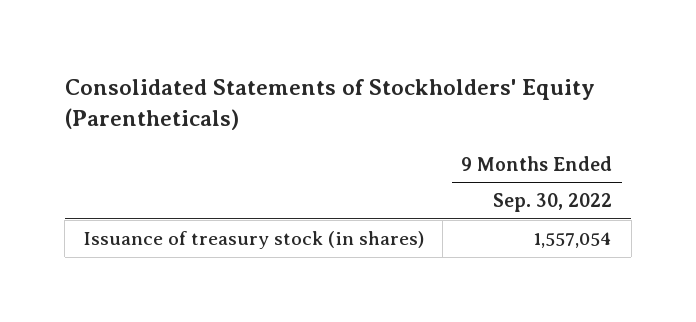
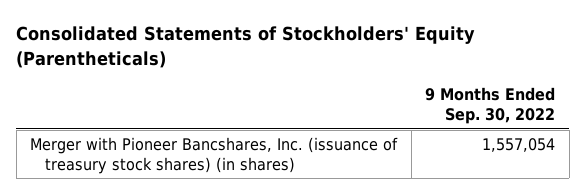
- Issuance of treasury stock (in shares) | 1,557,054
+ Merger with Pioneer Bancshares, Inc. (issuance of treasury stock shares) (in shares) | 1,557,054

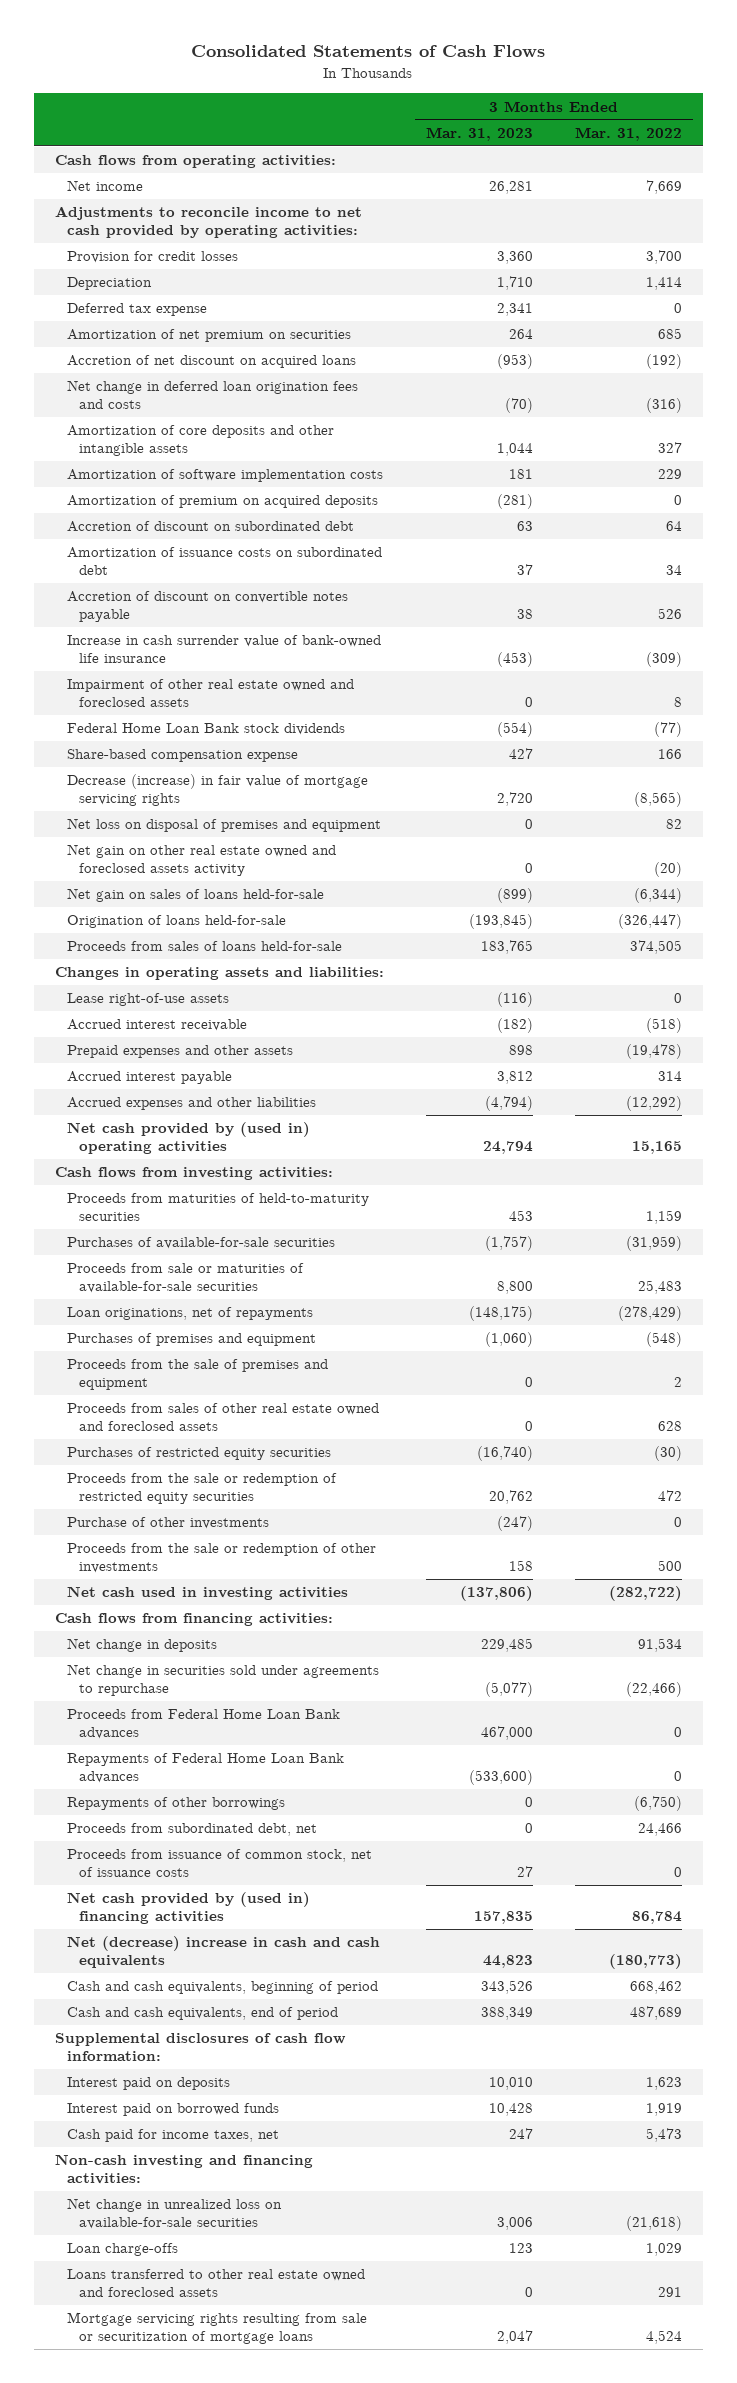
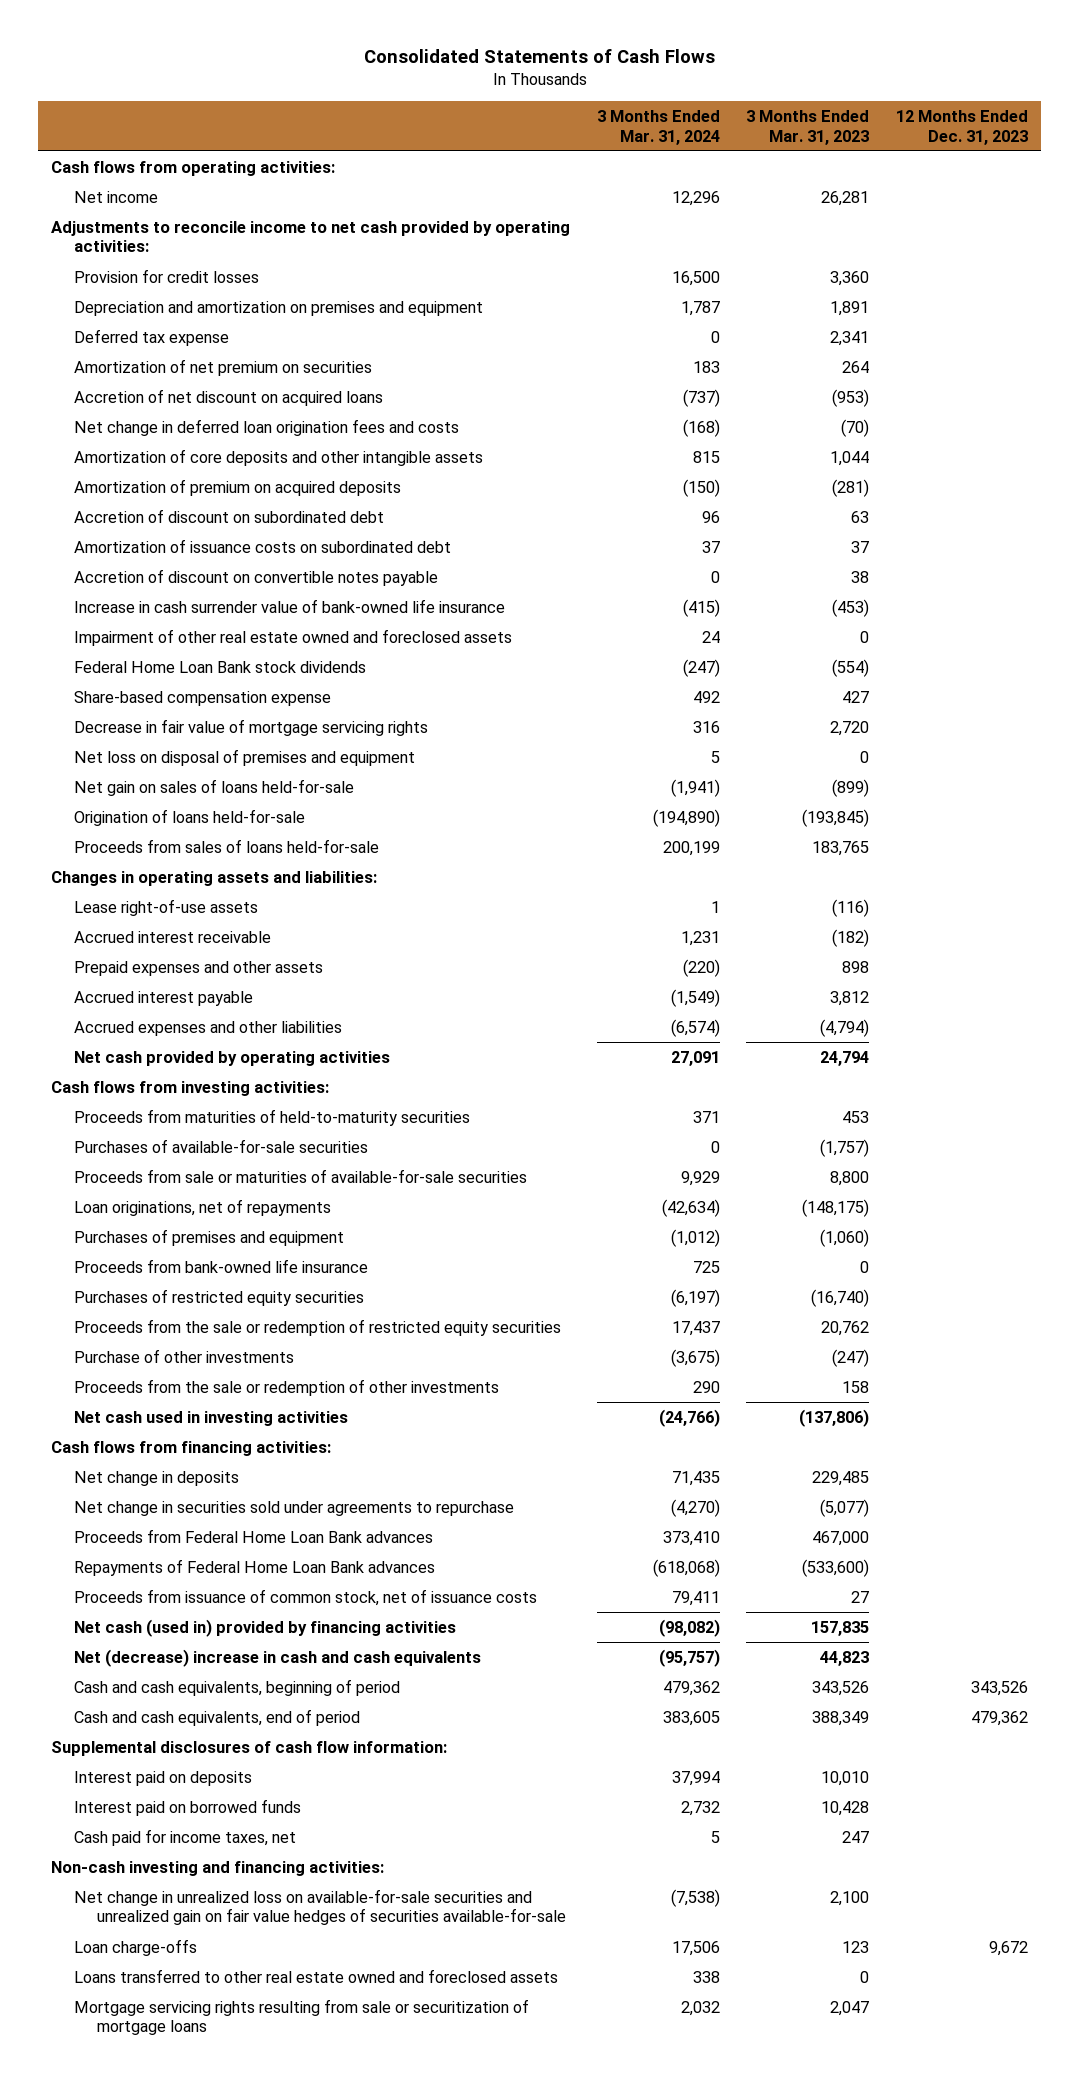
- | 3 Months Ended Mar. 31, 2023 | 3 Months Ended Mar. 31, 2022
+ | 3 Months Ended Mar. 31, 2024 | 3 Months Ended Mar. 31, 2023 | 12 Months Ended Dec. 31, 2023
- Depreciation | 1,710 | 1,414
+ Depreciation and amortization on premises and equipment | 1,787 | 1,891 |
- Amortization of software implementation costs | 181 | 229
- Decrease (increase) in fair value of mortgage servicing rights | 2,720 | (8,565)
+ Decrease in fair value of mortgage servicing rights | 316 | 2,720 |
- Net gain on other real estate owned and foreclosed assets activity | 0 | (20)
- Net cash provided by (used in) operating activities | 24,794 | 15,165
+ Net cash provided by operating activities | 27,091 | 24,794 |
- Proceeds from the sale of premises and equipment | 0 | 2
- Proceeds from sales of other real estate owned and foreclosed assets | 0 | 628
+ Proceeds from bank-owned life insurance | 725 | 0 |
- Repayments of other borrowings | 0 | (6,750)
- Proceeds from subordinated debt, net | 0 | 24,466
- Net cash provided by (used in) financing activities | 157,835 | 86,784
+ Net cash (used in) provided by financing activities | (98,082) | 157,835 |
- Net change in unrealized loss on available-for-sale securities | 3,006 | (21,618)
+ Net change in unrealized loss on available-for-sale securities and unrealized gain on fair value hedges of securities available-for-sale | (7,538) | 2,100 |

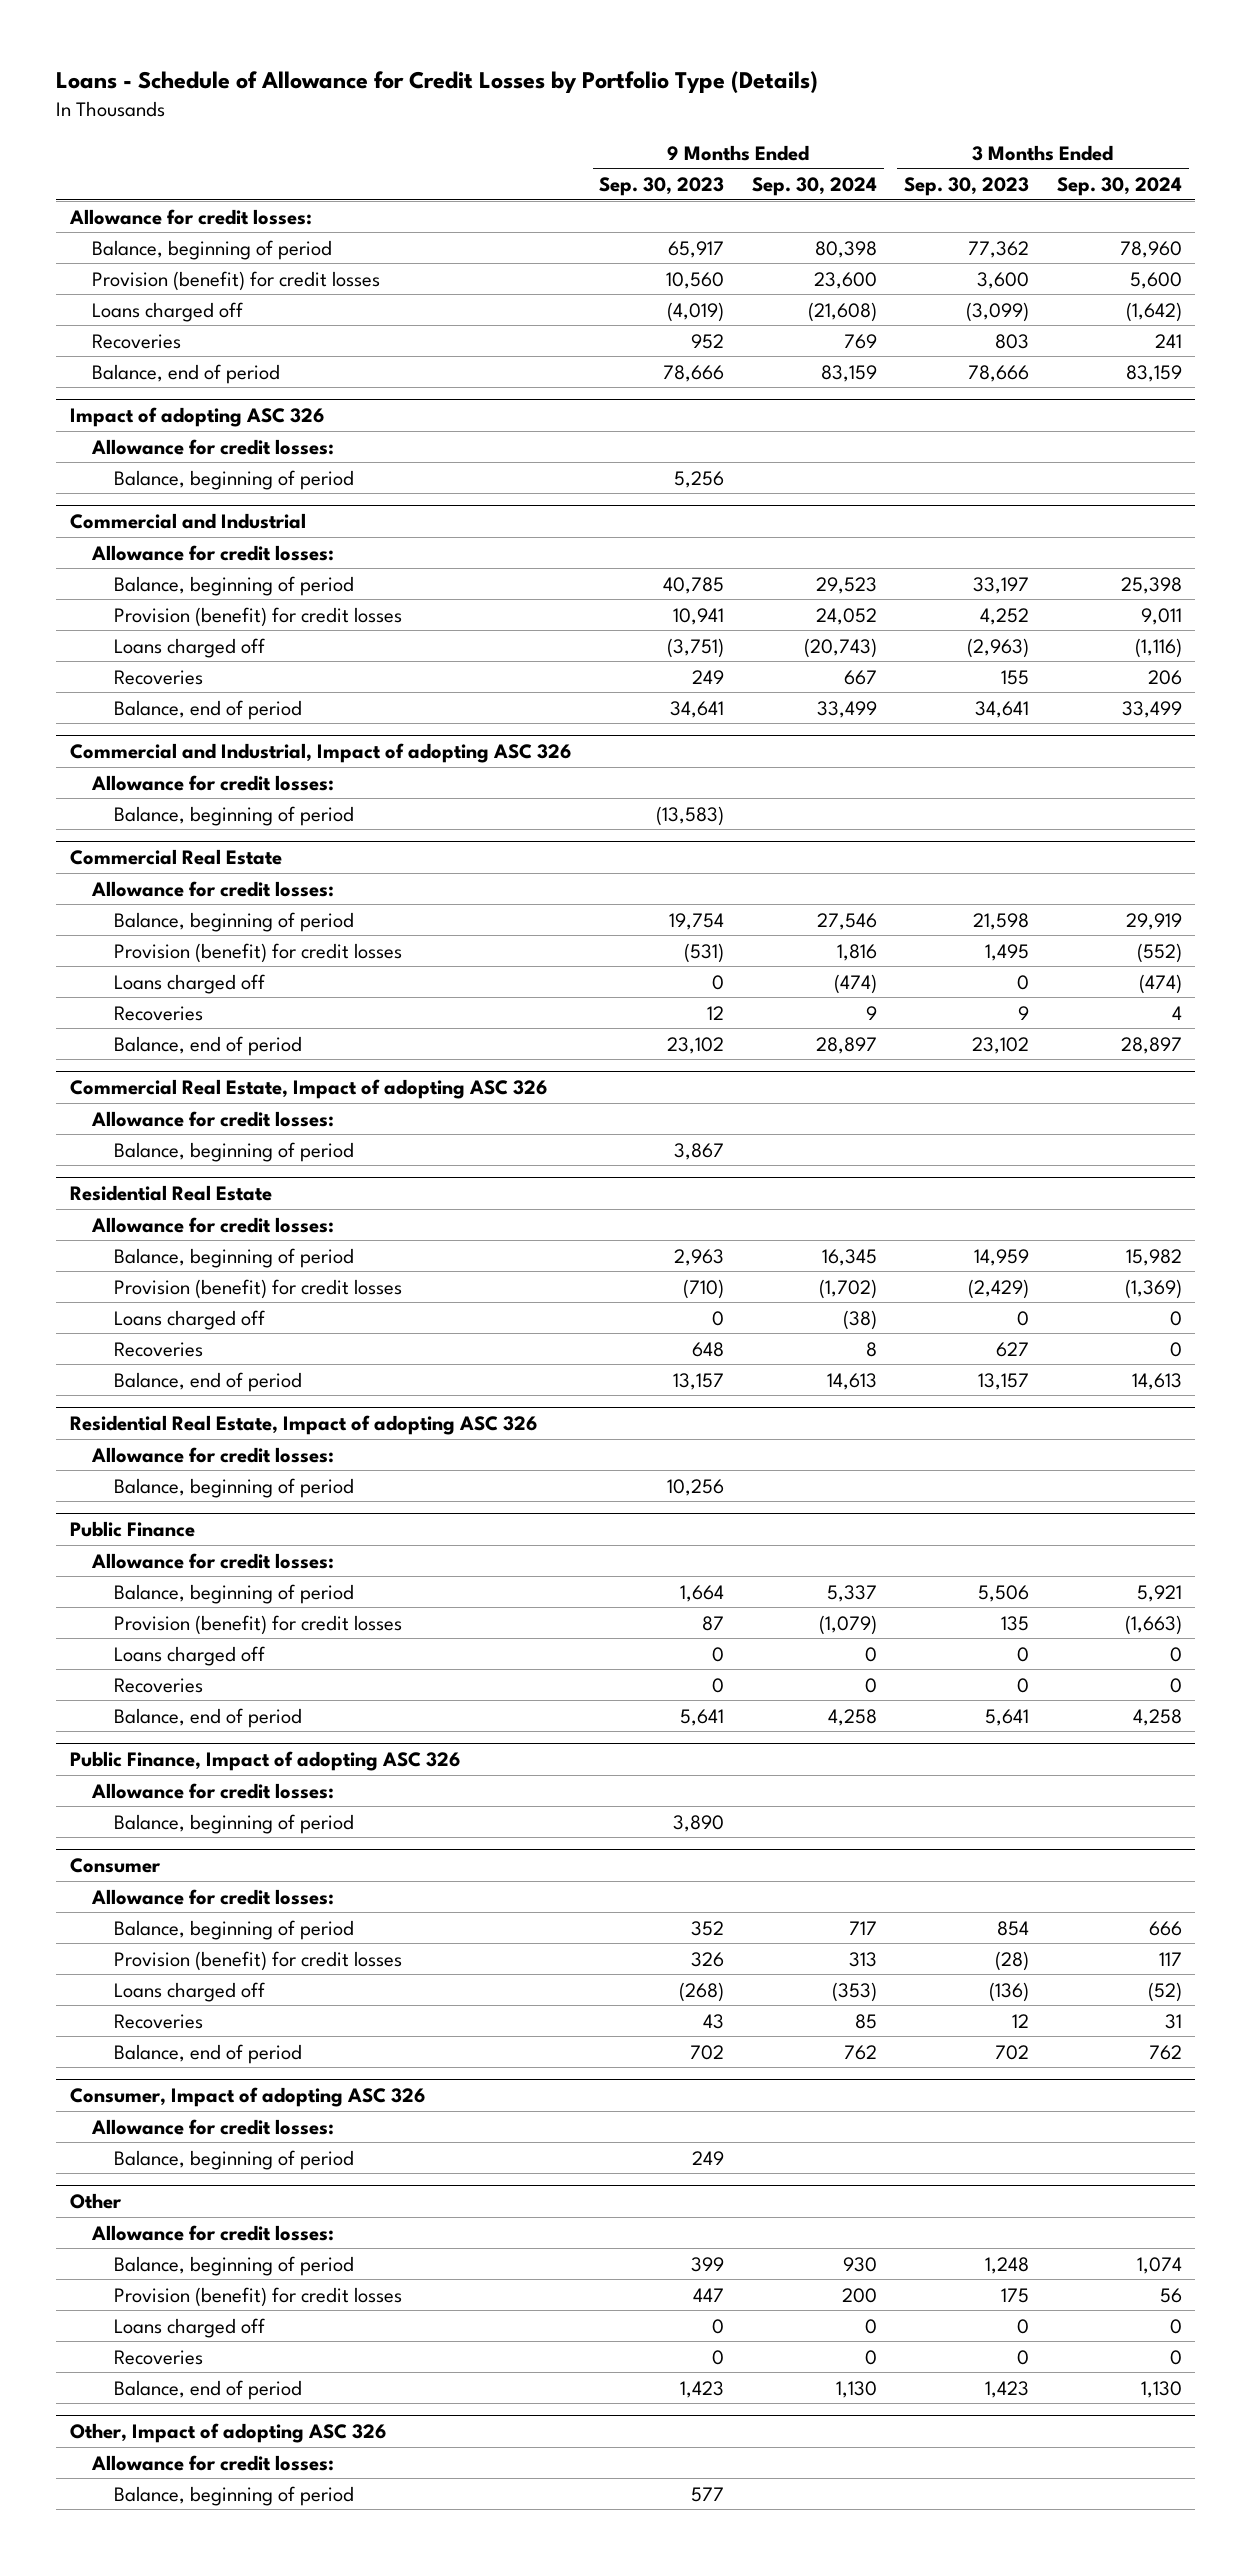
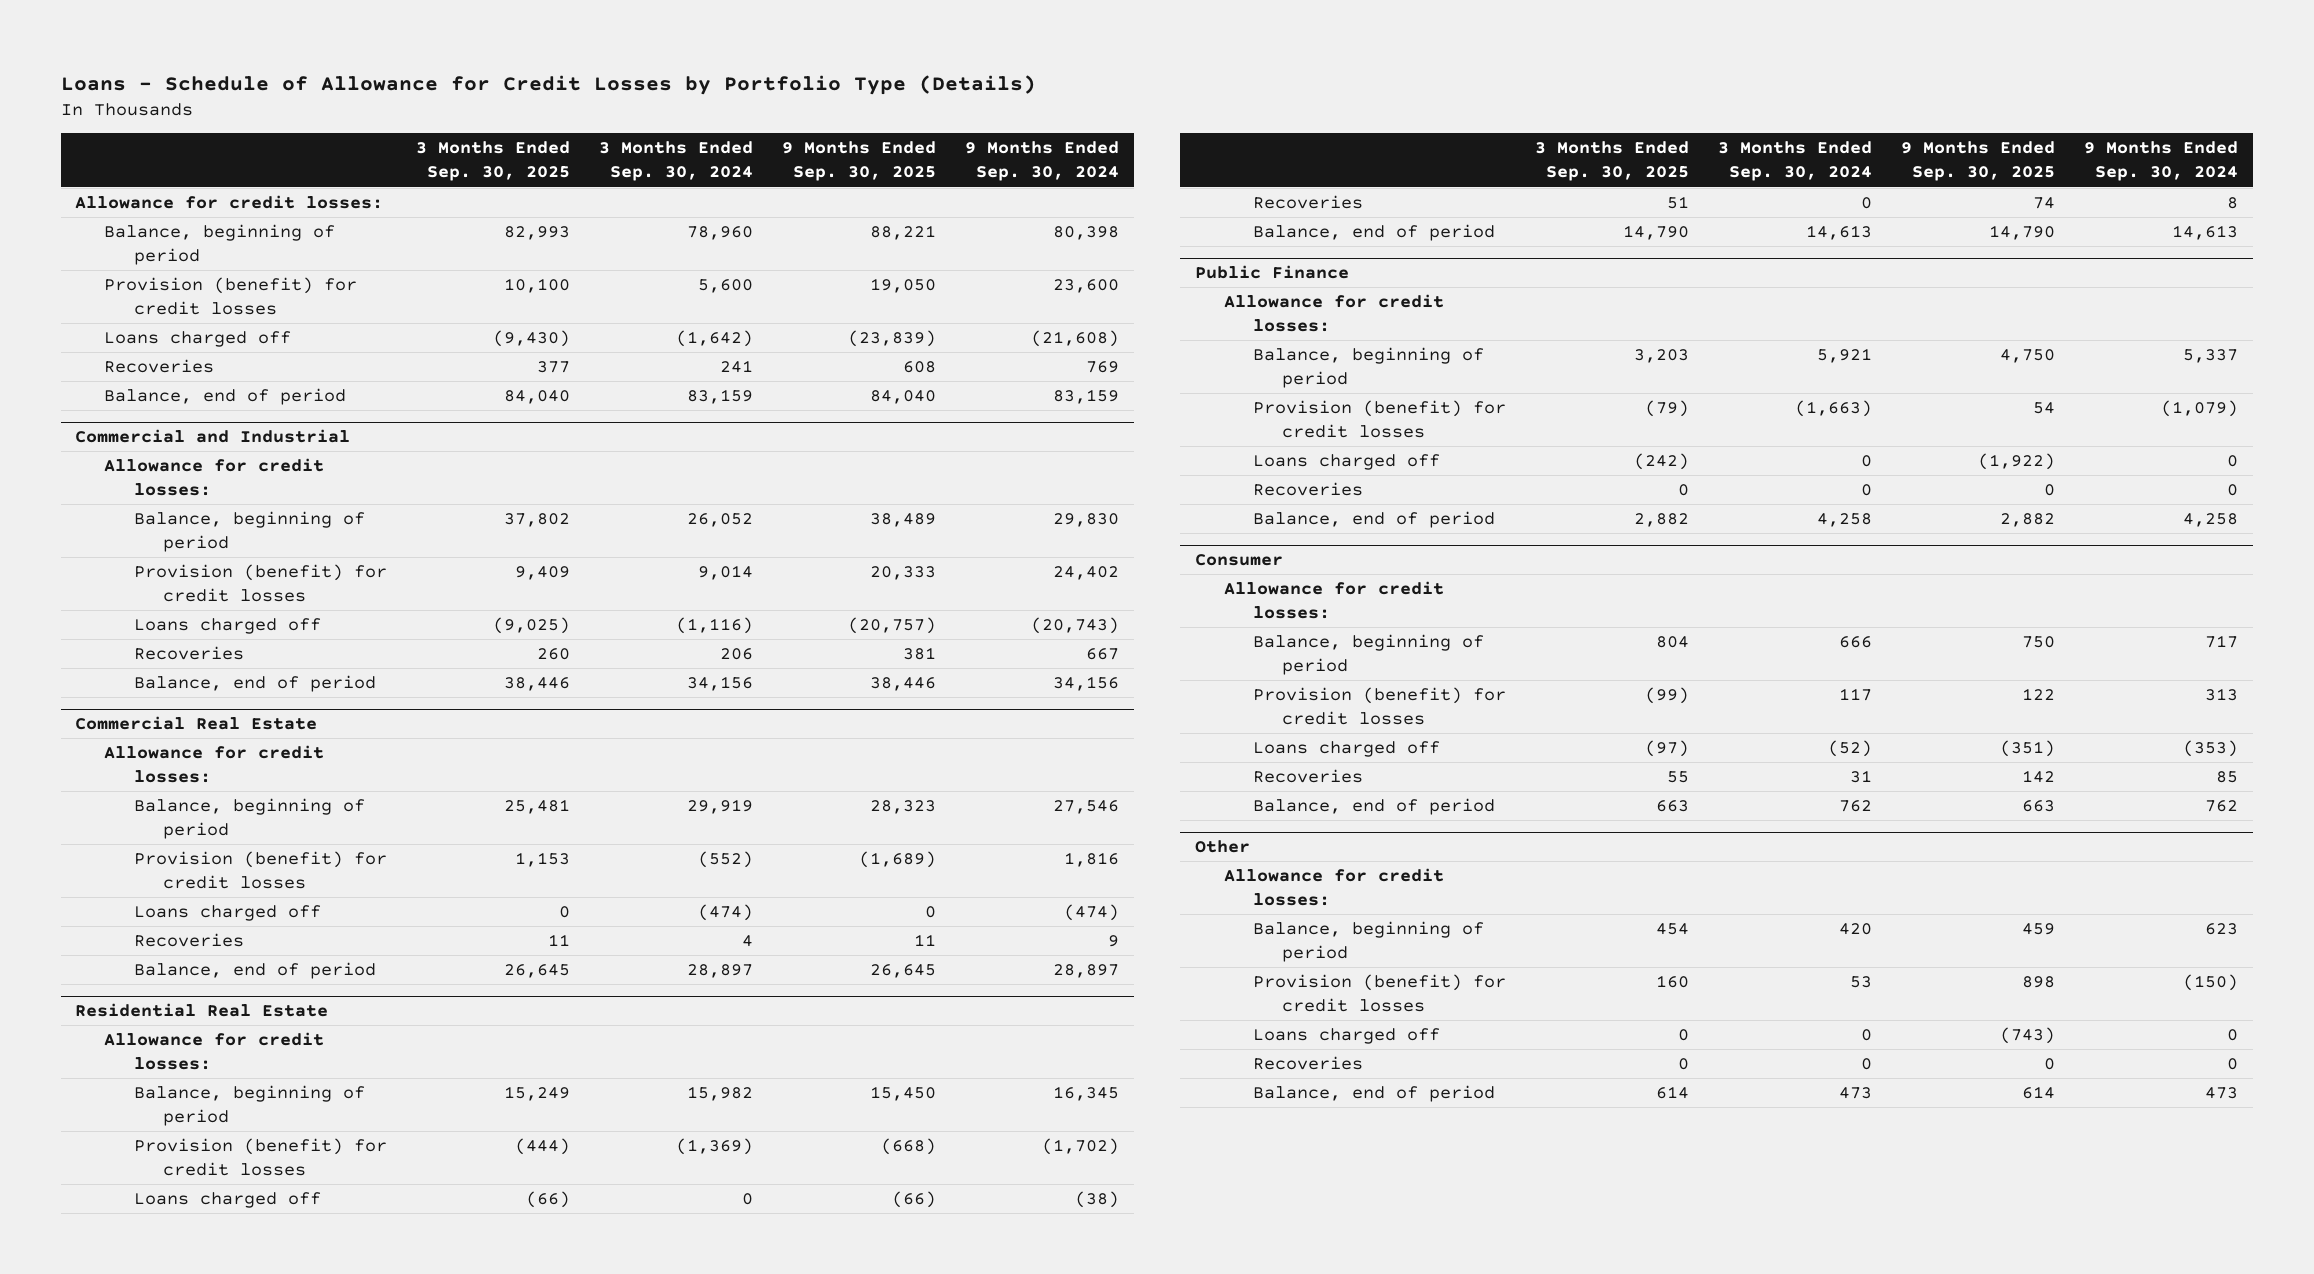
- | 9 Months Ended Sep. 30, 2023 | 9 Months Ended Sep. 30, 2024 | 3 Months Ended Sep. 30, 2023 | 3 Months Ended Sep. 30, 2024
+ | 3 Months Ended Sep. 30, 2025 | 3 Months Ended Sep. 30, 2024 | 9 Months Ended Sep. 30, 2025 | 9 Months Ended Sep. 30, 2024
- Impact of adopting ASC 326
- Allowance for credit losses:
- Balance, beginning of period | 5,256 | | |
@ Commercial and Industrial
- Balance, beginning of period | 40,785 | 29,523 | 33,197 | 25,398
- Provision (benefit) for credit losses | 10,941 | 24,052 | 4,252 | 9,011
+ Balance, beginning of period | 37,802 | 26,052 | 38,489 | 29,830
+ Provision (benefit) for credit losses | 9,409 | 9,014 | 20,333 | 24,402
- Balance, end of period | 34,641 | 33,499 | 34,641 | 33,499
- Commercial and Industrial, Impact of adopting ASC 326
- Allowance for credit losses:
- Balance, beginning of period | (13,583) | | |
@ Commercial and Industrial
+ Balance, end of period | 38,446 | 34,156 | 38,446 | 34,156
- Commercial Real Estate, Impact of adopting ASC 326
- Allowance for credit losses:
- Balance, beginning of period | 3,867 | | |
- Residential Real Estate, Impact of adopting ASC 326
- Allowance for credit losses:
- Balance, beginning of period | 10,256 | | |
- Public Finance, Impact of adopting ASC 326
- Allowance for credit losses:
- Balance, beginning of period | 3,890 | | |
- Consumer, Impact of adopting ASC 326
- Allowance for credit losses:
- Balance, beginning of period | 249 | | |
@ Other
- Balance, beginning of period | 399 | 930 | 1,248 | 1,074
- Provision (benefit) for credit losses | 447 | 200 | 175 | 56
+ Balance, beginning of period | 454 | 420 | 459 | 623
+ Provision (benefit) for credit losses | 160 | 53 | 898 | (150)
- Balance, end of period | 1,423 | 1,130 | 1,423 | 1,130
- Other, Impact of adopting ASC 326
- Allowance for credit losses:
- Balance, beginning of period | 577 | | |
@ Other
+ Balance, end of period | 614 | 473 | 614 | 473

